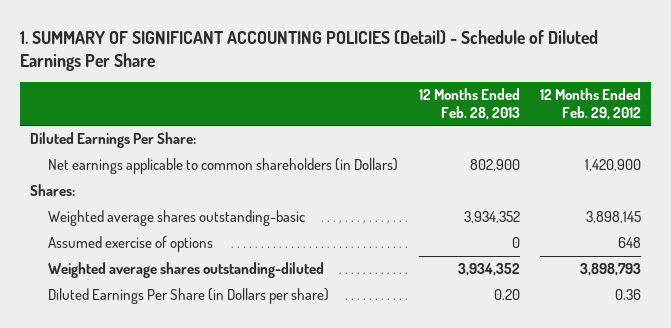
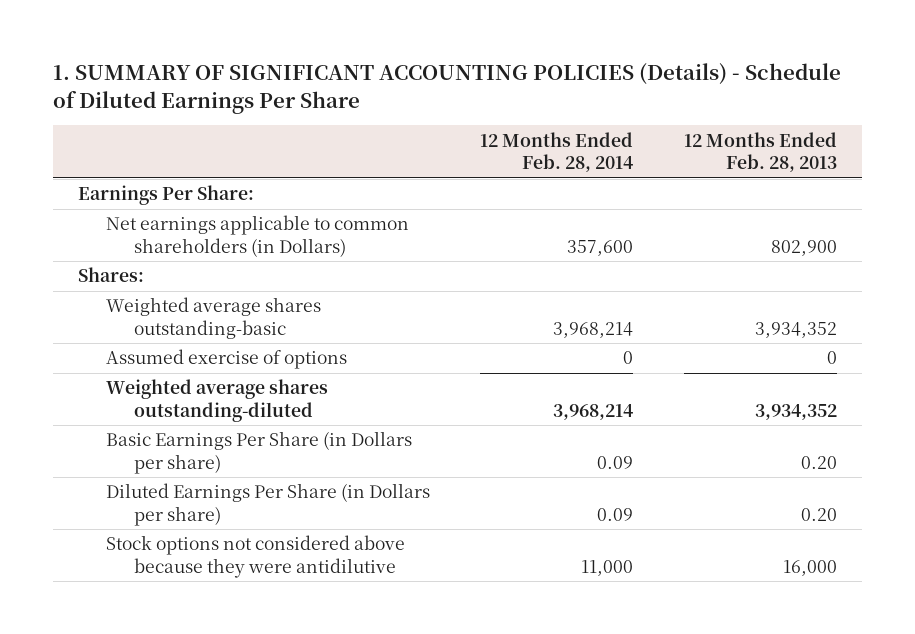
- 1. SUMMARY OF SIGNIFICANT ACCOUNTING POLICIES (Detail) - Schedule of Diluted Earnings Per Share
+ 1. SUMMARY OF SIGNIFICANT ACCOUNTING POLICIES (Details) - Schedule of Diluted Earnings Per Share
- | 12 Months Ended Feb. 28, 2013 | 12 Months Ended Feb. 29, 2012
+ | 12 Months Ended Feb. 28, 2014 | 12 Months Ended Feb. 28, 2013
- Diluted Earnings Per Share:
+ Earnings Per Share:
+ Basic Earnings Per Share (in Dollars per share) | 0.09 | 0.20
+ Stock options not considered above because they were antidilutive | 11,000 | 16,000

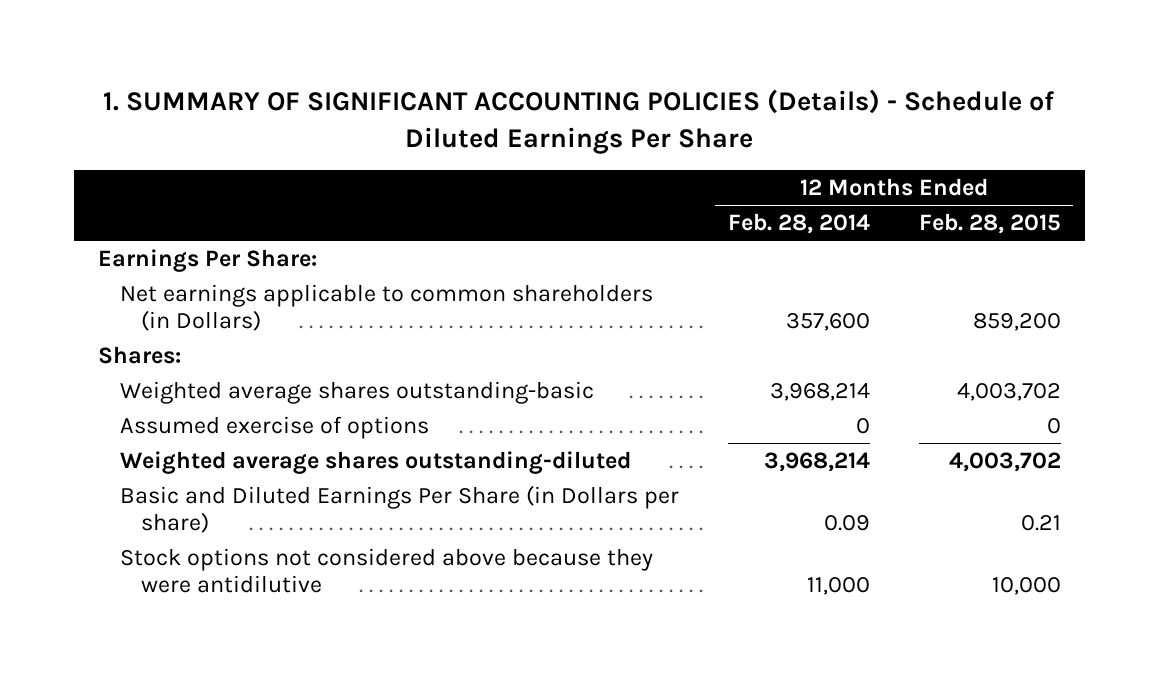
- | 12 Months Ended Feb. 28, 2014 | 12 Months Ended Feb. 28, 2013
+ | 12 Months Ended Feb. 28, 2014 | 12 Months Ended Feb. 28, 2015
- Basic Earnings Per Share (in Dollars per share) | 0.09 | 0.20
- Diluted Earnings Per Share (in Dollars per share) | 0.09 | 0.20
+ Basic and Diluted Earnings Per Share (in Dollars per share) | 0.09 | 0.21

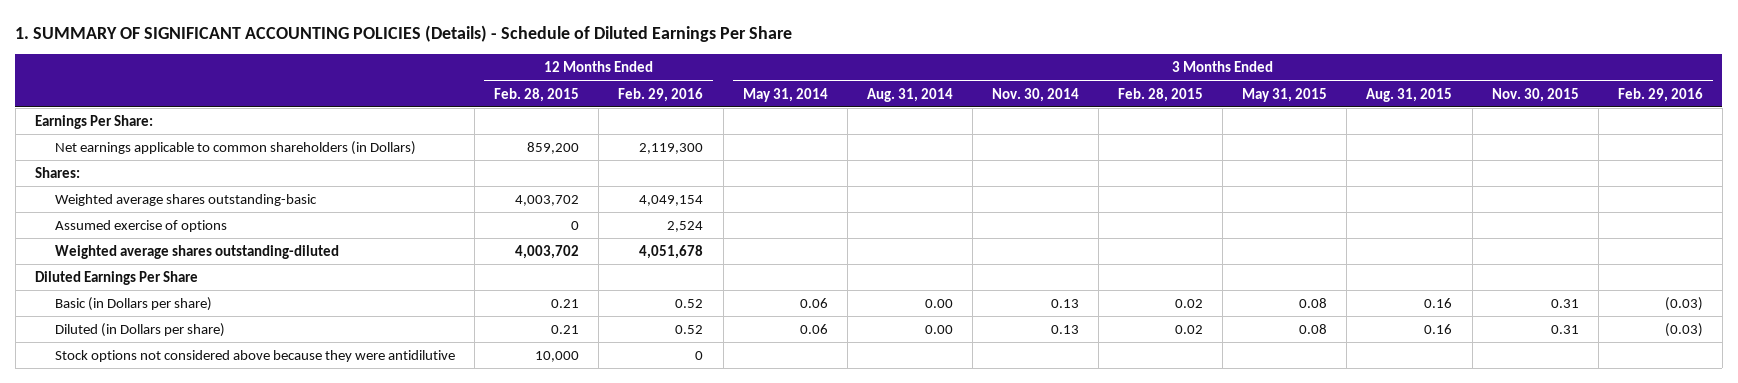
- | 12 Months Ended Feb. 28, 2014 | 12 Months Ended Feb. 28, 2015
+ | 12 Months Ended Feb. 28, 2015 | 12 Months Ended Feb. 29, 2016 | 3 Months Ended May 31, 2014 | 3 Months Ended Aug. 31, 2014 | 3 Months Ended Nov. 30, 2014 | 3 Months Ended Feb. 28, 2015 | 3 Months Ended May 31, 2015 | 3 Months Ended Aug. 31, 2015 | 3 Months Ended Nov. 30, 2015 | 3 Months Ended Feb. 29, 2016
- Basic and Diluted Earnings Per Share (in Dollars per share) | 0.09 | 0.21
+ Diluted Earnings Per Share
+ Basic (in Dollars per share) | 0.21 | 0.52 | 0.06 | 0.00 | 0.13 | 0.02 | 0.08 | 0.16 | 0.31 | (0.03)
+ Diluted (in Dollars per share) | 0.21 | 0.52 | 0.06 | 0.00 | 0.13 | 0.02 | 0.08 | 0.16 | 0.31 | (0.03)

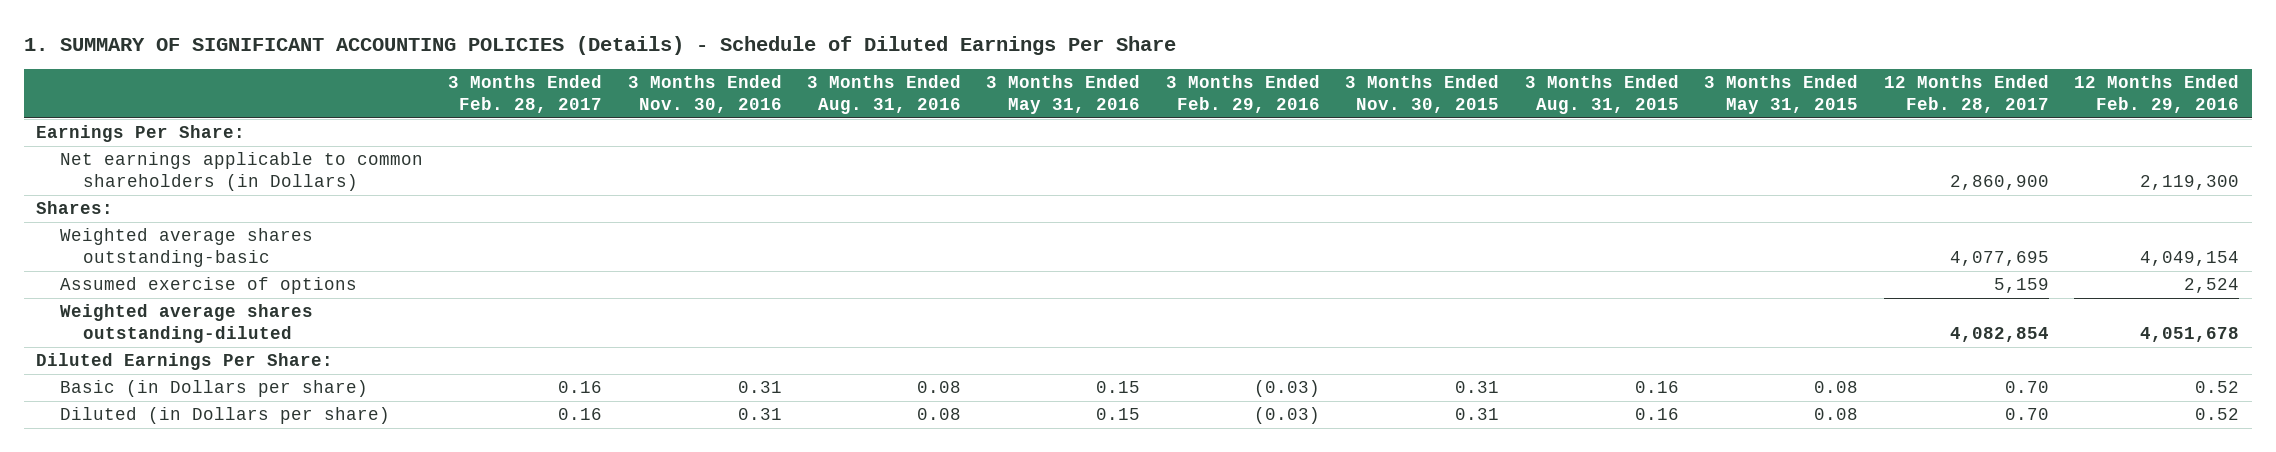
- | 12 Months Ended Feb. 28, 2015 | 12 Months Ended Feb. 29, 2016 | 3 Months Ended May 31, 2014 | 3 Months Ended Aug. 31, 2014 | 3 Months Ended Nov. 30, 2014 | 3 Months Ended Feb. 28, 2015 | 3 Months Ended May 31, 2015 | 3 Months Ended Aug. 31, 2015 | 3 Months Ended Nov. 30, 2015 | 3 Months Ended Feb. 29, 2016
+ | 3 Months Ended Feb. 28, 2017 | 3 Months Ended Nov. 30, 2016 | 3 Months Ended Aug. 31, 2016 | 3 Months Ended May 31, 2016 | 3 Months Ended Feb. 29, 2016 | 3 Months Ended Nov. 30, 2015 | 3 Months Ended Aug. 31, 2015 | 3 Months Ended May 31, 2015 | 12 Months Ended Feb. 28, 2017 | 12 Months Ended Feb. 29, 2016
- Diluted Earnings Per Share
+ Diluted Earnings Per Share:
- Stock options not considered above because they were antidilutive | 10,000 | 0 | | | | | | | |

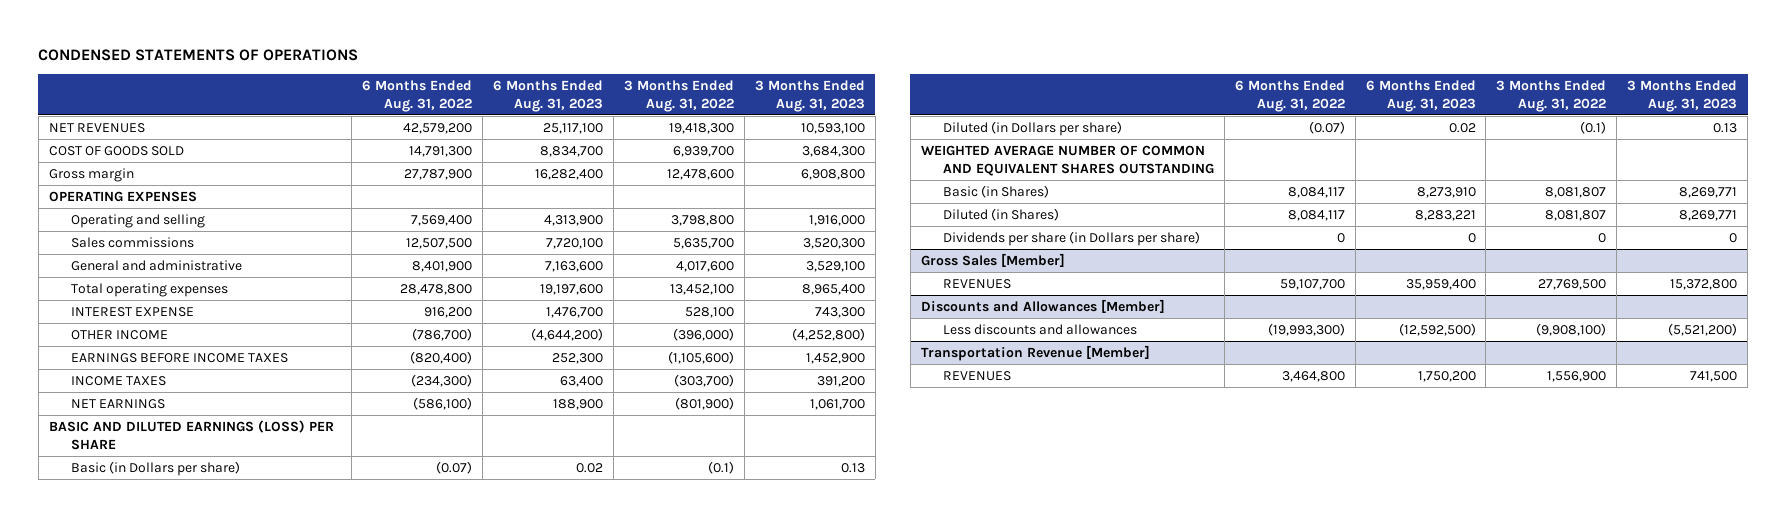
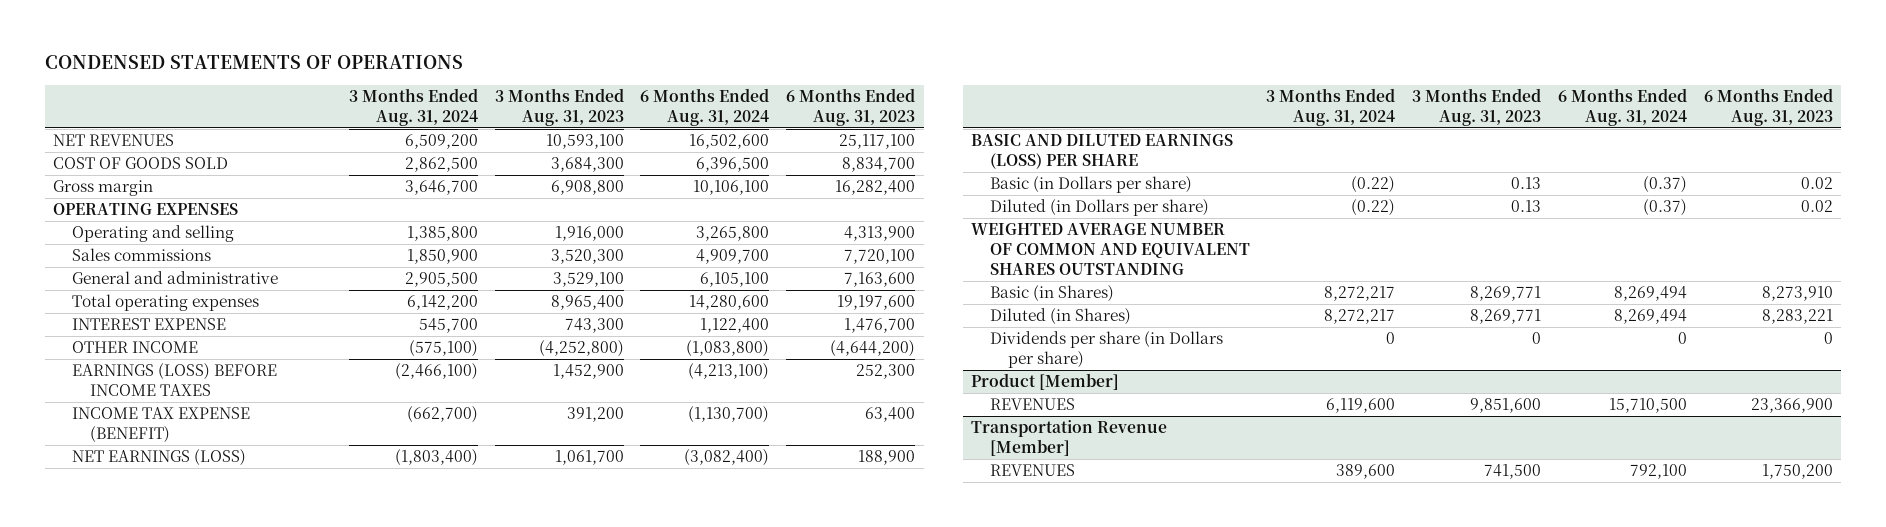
- | 6 Months Ended Aug. 31, 2022 | 6 Months Ended Aug. 31, 2023 | 3 Months Ended Aug. 31, 2022 | 3 Months Ended Aug. 31, 2023
+ | 3 Months Ended Aug. 31, 2024 | 3 Months Ended Aug. 31, 2023 | 6 Months Ended Aug. 31, 2024 | 6 Months Ended Aug. 31, 2023
- EARNINGS BEFORE INCOME TAXES | (820,400) | 252,300 | (1,105,600) | 1,452,900
- INCOME TAXES | (234,300) | 63,400 | (303,700) | 391,200
- NET EARNINGS | (586,100) | 188,900 | (801,900) | 1,061,700
+ EARNINGS (LOSS) BEFORE INCOME TAXES | (2,466,100) | 1,452,900 | (4,213,100) | 252,300
+ INCOME TAX EXPENSE (BENEFIT) | (662,700) | 391,200 | (1,130,700) | 63,400
+ NET EARNINGS (LOSS) | (1,803,400) | 1,061,700 | (3,082,400) | 188,900
- Gross Sales [Member]
- REVENUES | 59,107,700 | 35,959,400 | 27,769,500 | 15,372,800
- Discounts and Allowances [Member]
- Less discounts and allowances | (19,993,300) | (12,592,500) | (9,908,100) | (5,521,200)
+ Product [Member]
+ REVENUES | 6,119,600 | 9,851,600 | 15,710,500 | 23,366,900

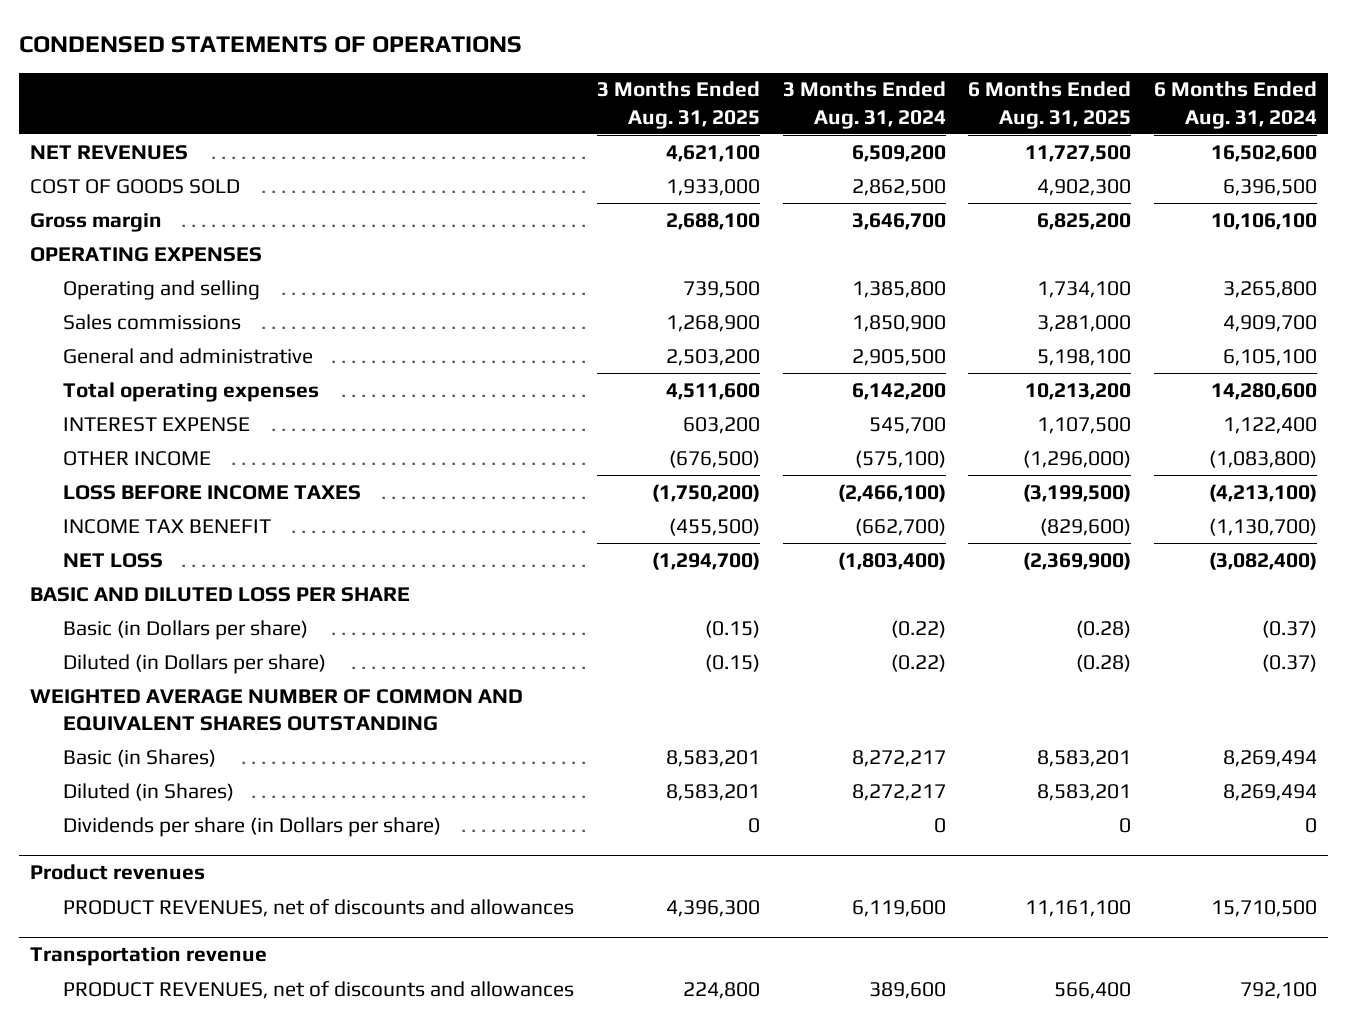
- | 3 Months Ended Aug. 31, 2024 | 3 Months Ended Aug. 31, 2023 | 6 Months Ended Aug. 31, 2024 | 6 Months Ended Aug. 31, 2023
+ | 3 Months Ended Aug. 31, 2025 | 3 Months Ended Aug. 31, 2024 | 6 Months Ended Aug. 31, 2025 | 6 Months Ended Aug. 31, 2024
- EARNINGS (LOSS) BEFORE INCOME TAXES | (2,466,100) | 1,452,900 | (4,213,100) | 252,300
- INCOME TAX EXPENSE (BENEFIT) | (662,700) | 391,200 | (1,130,700) | 63,400
- NET EARNINGS (LOSS) | (1,803,400) | 1,061,700 | (3,082,400) | 188,900
- BASIC AND DILUTED EARNINGS (LOSS) PER SHARE
+ LOSS BEFORE INCOME TAXES | (1,750,200) | (2,466,100) | (3,199,500) | (4,213,100)
+ INCOME TAX BENEFIT | (455,500) | (662,700) | (829,600) | (1,130,700)
+ NET LOSS | (1,294,700) | (1,803,400) | (2,369,900) | (3,082,400)
+ BASIC AND DILUTED LOSS PER SHARE
- Product [Member]
- REVENUES | 6,119,600 | 9,851,600 | 15,710,500 | 23,366,900
- Transportation Revenue [Member]
- REVENUES | 389,600 | 741,500 | 792,100 | 1,750,200
+ Product revenues
+ PRODUCT REVENUES, net of discounts and allowances | 4,396,300 | 6,119,600 | 11,161,100 | 15,710,500
+ Transportation revenue
+ PRODUCT REVENUES, net of discounts and allowances | 224,800 | 389,600 | 566,400 | 792,100

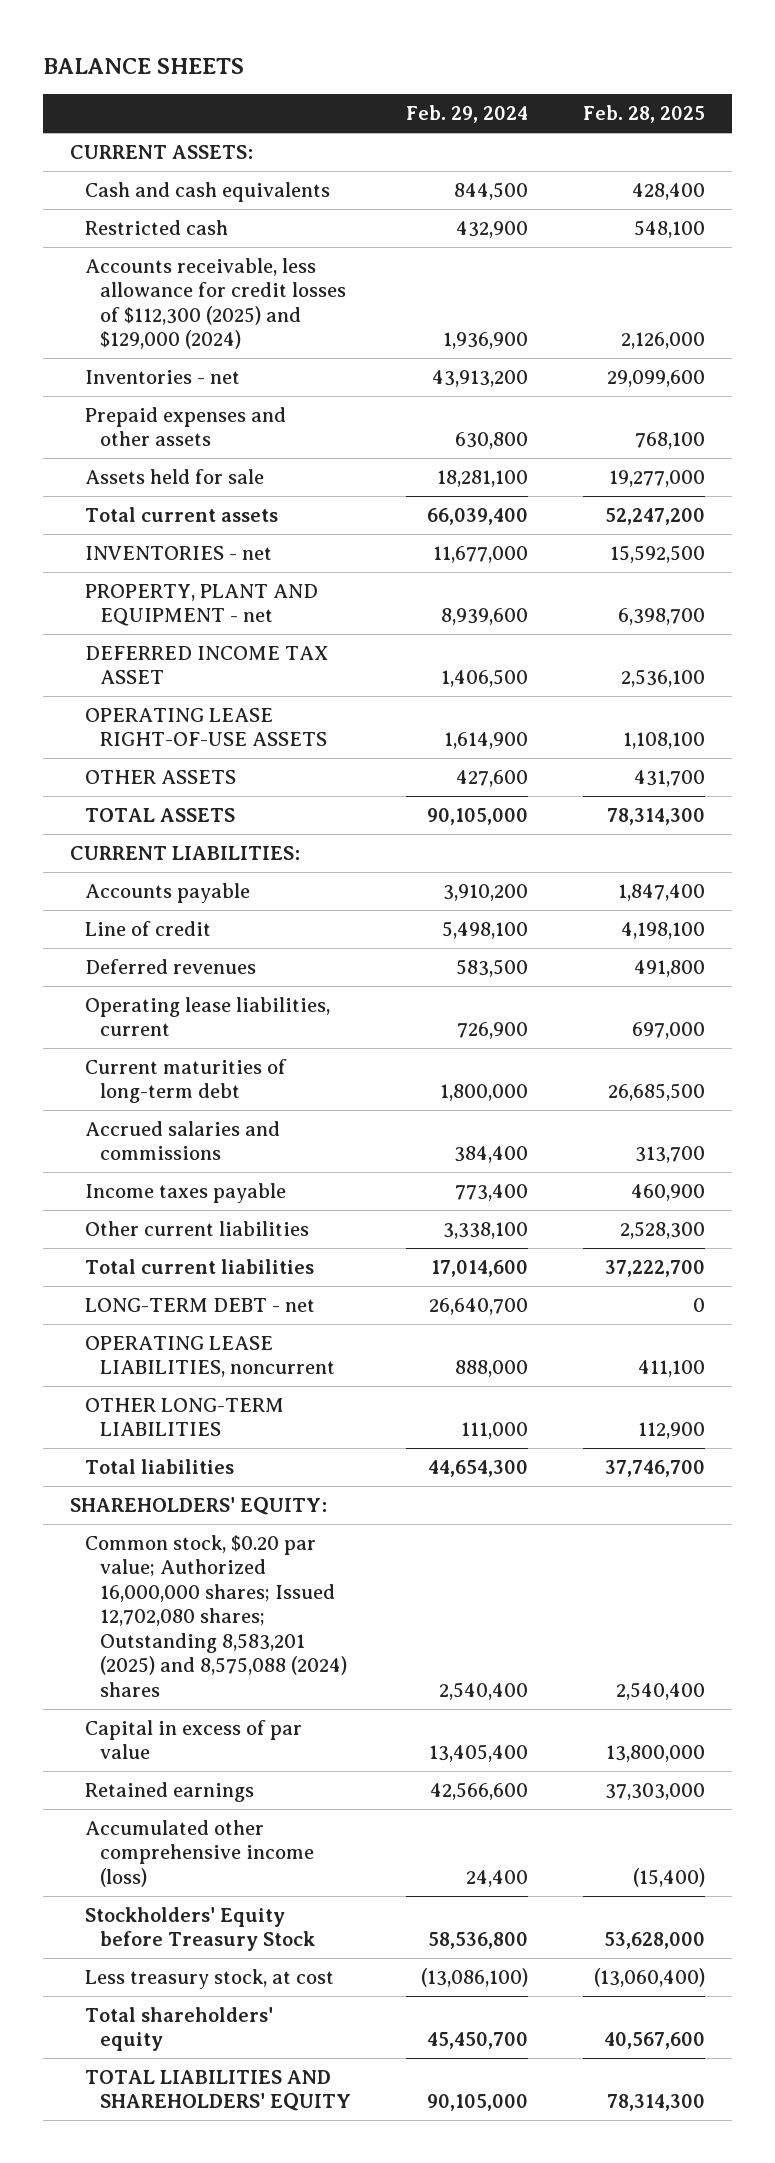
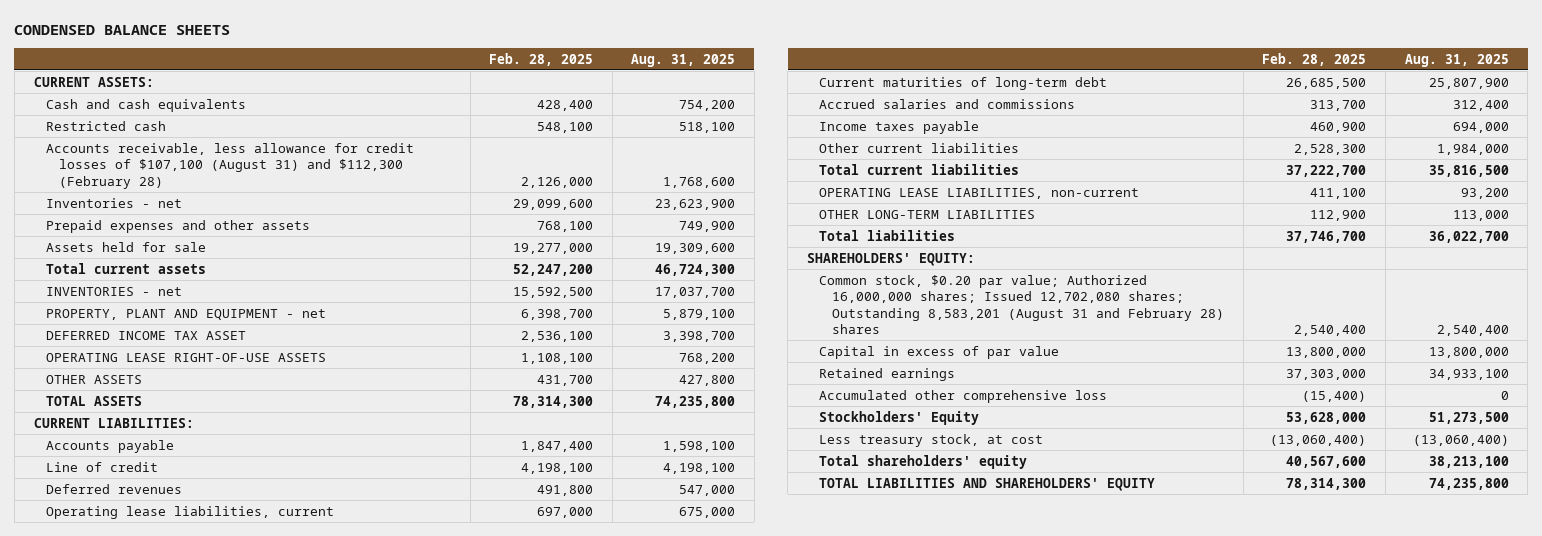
- BALANCE SHEETS
+ CONDENSED BALANCE SHEETS
- | Feb. 29, 2024 | Feb. 28, 2025
+ | Feb. 28, 2025 | Aug. 31, 2025
- Accounts receivable, less allowance for credit losses of $112,300 (2025) and $129,000 (2024) | 1,936,900 | 2,126,000
+ Accounts receivable, less allowance for credit losses of $107,100 (August 31) and $112,300 (February 28) | 2,126,000 | 1,768,600
- LONG-TERM DEBT - net | 26,640,700 | 0
- OPERATING LEASE LIABILITIES, noncurrent | 888,000 | 411,100
+ OPERATING LEASE LIABILITIES, non-current | 411,100 | 93,200
- Common stock, $0.20 par value; Authorized 16,000,000 shares; Issued 12,702,080 shares; Outstanding 8,583,201 (2025) and 8,575,088 (2024) shares | 2,540,400 | 2,540,400
+ Common stock, $0.20 par value; Authorized 16,000,000 shares; Issued 12,702,080 shares; Outstanding 8,583,201 (August 31 and February 28) shares | 2,540,400 | 2,540,400
- Accumulated other comprehensive income (loss) | 24,400 | (15,400)
- Stockholders' Equity before Treasury Stock | 58,536,800 | 53,628,000
+ Accumulated other comprehensive loss | (15,400) | 0
+ Stockholders' Equity | 53,628,000 | 51,273,500

